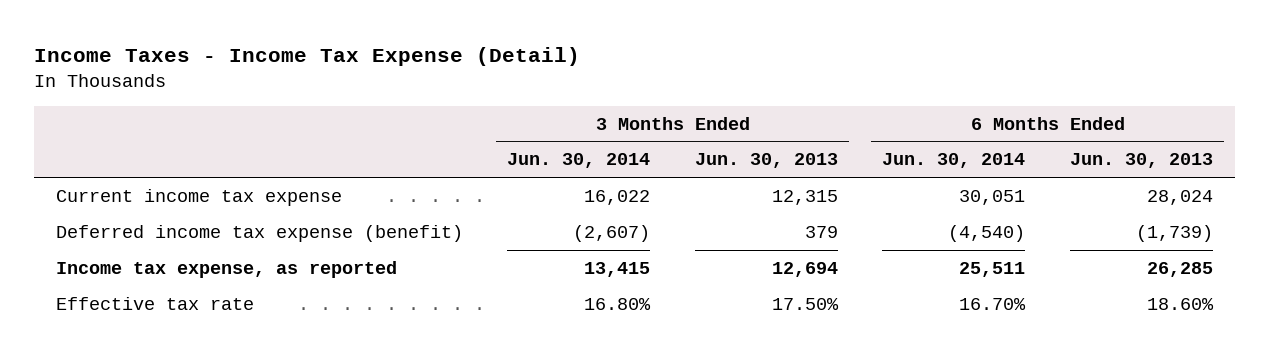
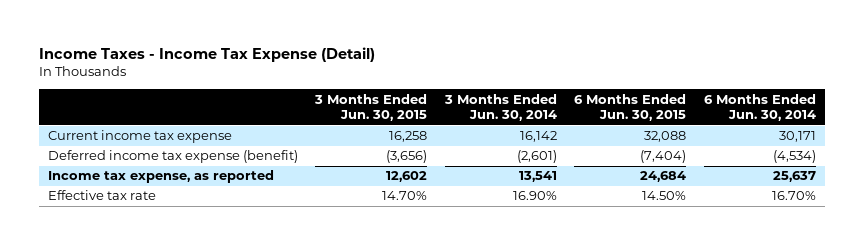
- | 3 Months Ended Jun. 30, 2014 | 3 Months Ended Jun. 30, 2013 | 6 Months Ended Jun. 30, 2014 | 6 Months Ended Jun. 30, 2013
+ | 3 Months Ended Jun. 30, 2015 | 3 Months Ended Jun. 30, 2014 | 6 Months Ended Jun. 30, 2015 | 6 Months Ended Jun. 30, 2014
- Current income tax expense | 16,022 | 12,315 | 30,051 | 28,024
- Deferred income tax expense (benefit) | (2,607) | 379 | (4,540) | (1,739)
- Income tax expense, as reported | 13,415 | 12,694 | 25,511 | 26,285
- Effective tax rate | 16.80% | 17.50% | 16.70% | 18.60%
+ Current income tax expense | 16,258 | 16,142 | 32,088 | 30,171
+ Deferred income tax expense (benefit) | (3,656) | (2,601) | (7,404) | (4,534)
+ Income tax expense, as reported | 12,602 | 13,541 | 24,684 | 25,637
+ Effective tax rate | 14.70% | 16.90% | 14.50% | 16.70%

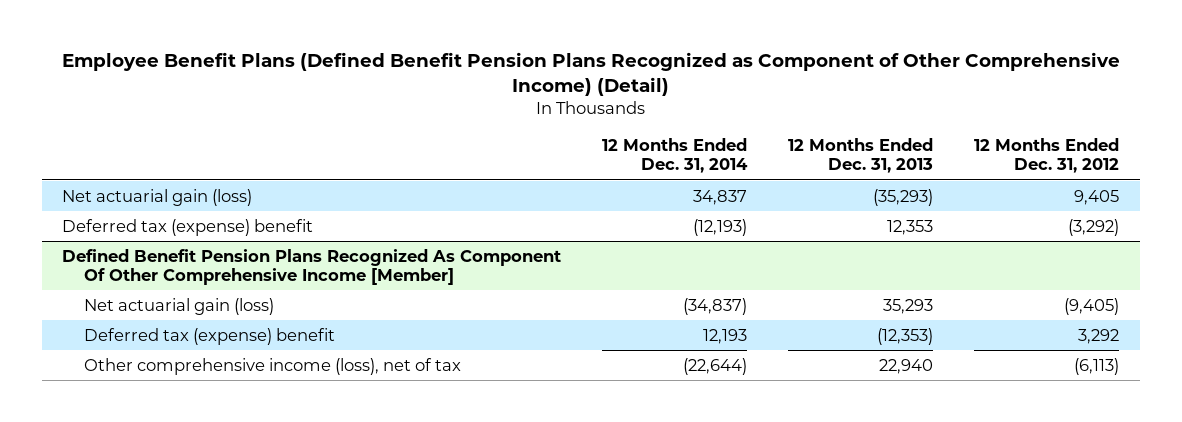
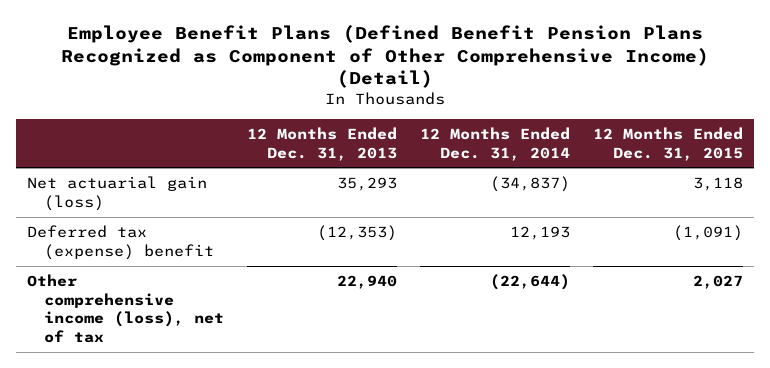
- | 12 Months Ended Dec. 31, 2014 | 12 Months Ended Dec. 31, 2013 | 12 Months Ended Dec. 31, 2012
+ | 12 Months Ended Dec. 31, 2013 | 12 Months Ended Dec. 31, 2014 | 12 Months Ended Dec. 31, 2015
- Net actuarial gain (loss) | 34,837 | (35,293) | 9,405
- Deferred tax (expense) benefit | (12,193) | 12,353 | (3,292)
- Defined Benefit Pension Plans Recognized As Component Of Other Comprehensive Income [Member]

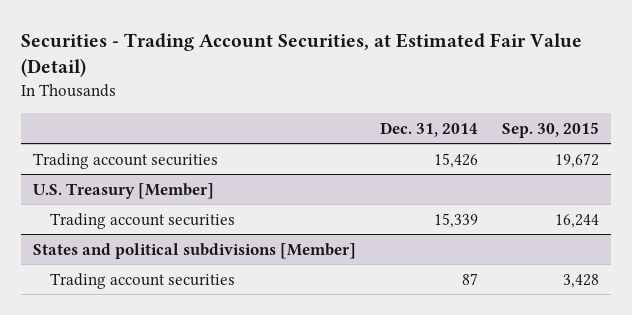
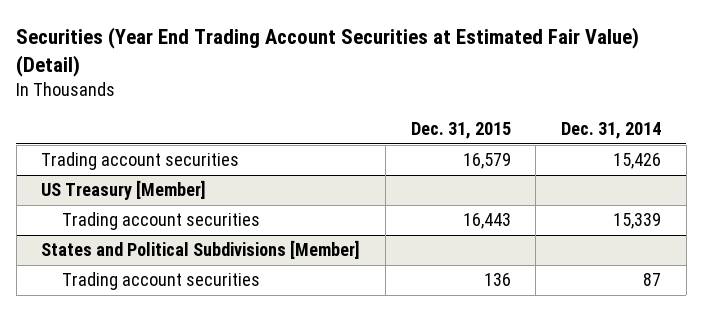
- Securities - Trading Account Securities, at Estimated Fair Value (Detail)
+ Securities (Year End Trading Account Securities at Estimated Fair Value) (Detail)
- | Dec. 31, 2014 | Sep. 30, 2015
+ | Dec. 31, 2015 | Dec. 31, 2014
- U.S. Treasury [Member]
+ US Treasury [Member]
- States and political subdivisions [Member]
+ States and Political Subdivisions [Member]

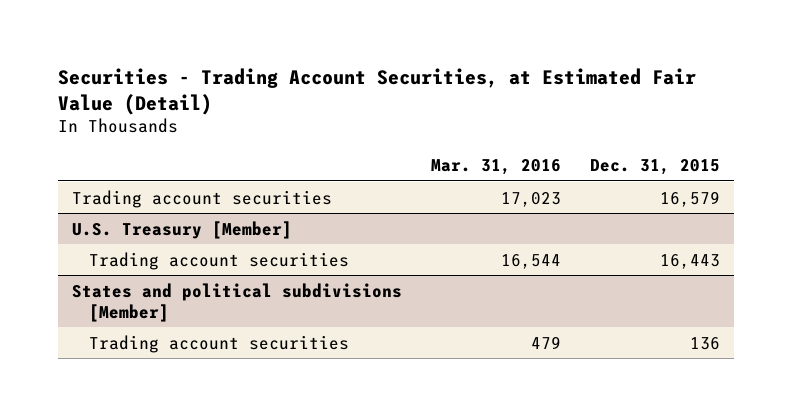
- Securities (Year End Trading Account Securities at Estimated Fair Value) (Detail)
+ Securities - Trading Account Securities, at Estimated Fair Value (Detail)
- | Dec. 31, 2015 | Dec. 31, 2014
+ | Mar. 31, 2016 | Dec. 31, 2015
- US Treasury [Member]
+ U.S. Treasury [Member]
- States and Political Subdivisions [Member]
+ States and political subdivisions [Member]

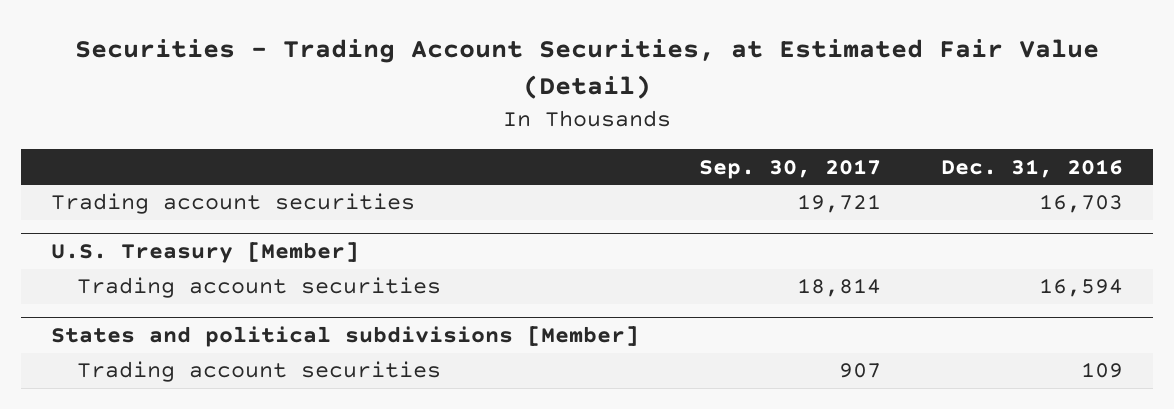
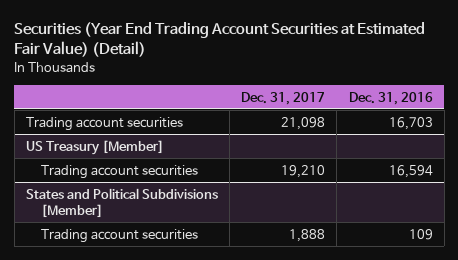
- Securities - Trading Account Securities, at Estimated Fair Value (Detail)
+ Securities (Year End Trading Account Securities at Estimated Fair Value) (Detail)
- | Sep. 30, 2017 | Dec. 31, 2016
+ | Dec. 31, 2017 | Dec. 31, 2016
- U.S. Treasury [Member]
+ US Treasury [Member]
- States and political subdivisions [Member]
+ States and Political Subdivisions [Member]

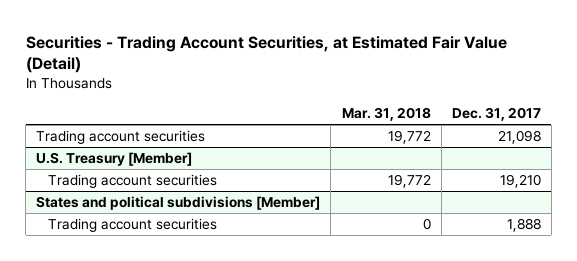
- Securities (Year End Trading Account Securities at Estimated Fair Value) (Detail)
+ Securities - Trading Account Securities, at Estimated Fair Value (Detail)
- | Dec. 31, 2017 | Dec. 31, 2016
+ | Mar. 31, 2018 | Dec. 31, 2017
- US Treasury [Member]
+ U.S. Treasury [Member]
- States and Political Subdivisions [Member]
+ States and political subdivisions [Member]

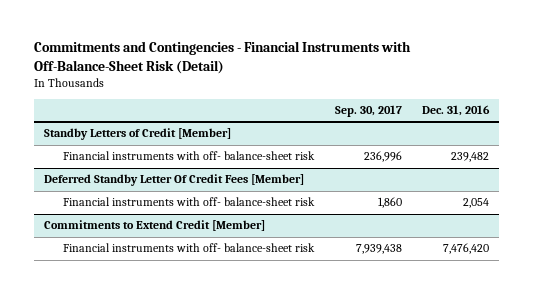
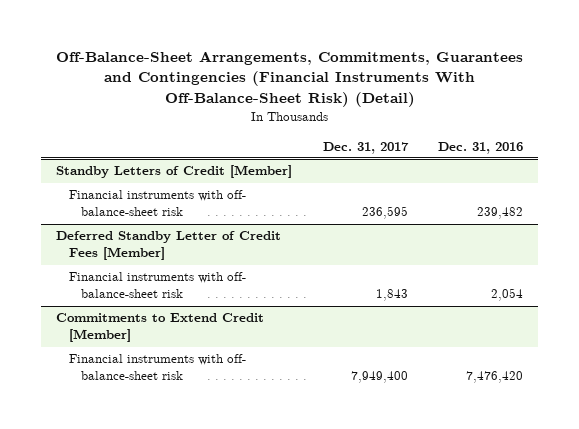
- Commitments and Contingencies - Financial Instruments with Off-Balance-Sheet Risk (Detail)
+ Off-Balance-Sheet Arrangements, Commitments, Guarantees and Contingencies (Financial Instruments With Off-Balance-Sheet Risk) (Detail)
- | Sep. 30, 2017 | Dec. 31, 2016
+ | Dec. 31, 2017 | Dec. 31, 2016
- Deferred Standby Letter Of Credit Fees [Member]
+ Deferred Standby Letter of Credit Fees [Member]

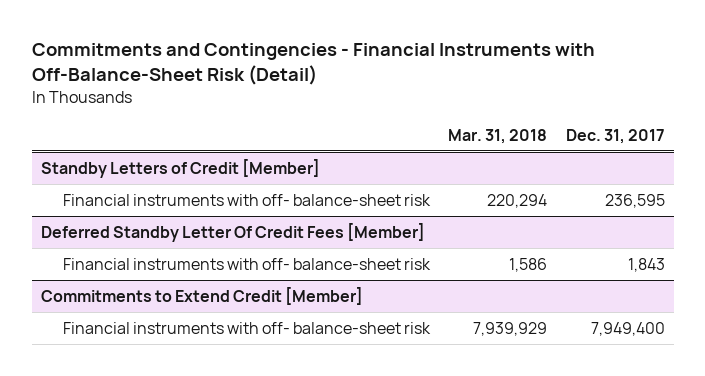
- Off-Balance-Sheet Arrangements, Commitments, Guarantees and Contingencies (Financial Instruments With Off-Balance-Sheet Risk) (Detail)
+ Commitments and Contingencies - Financial Instruments with Off-Balance-Sheet Risk (Detail)
- | Dec. 31, 2017 | Dec. 31, 2016
+ | Mar. 31, 2018 | Dec. 31, 2017
- Deferred Standby Letter of Credit Fees [Member]
+ Deferred Standby Letter Of Credit Fees [Member]

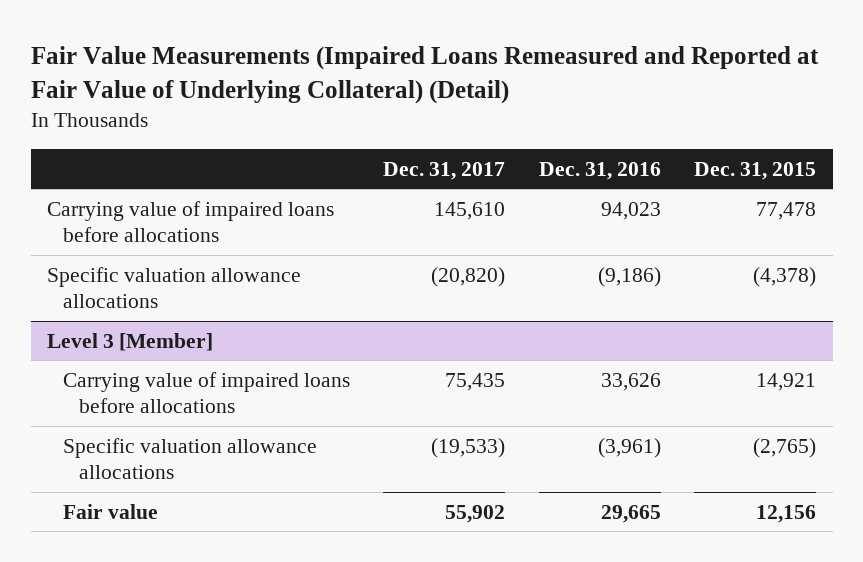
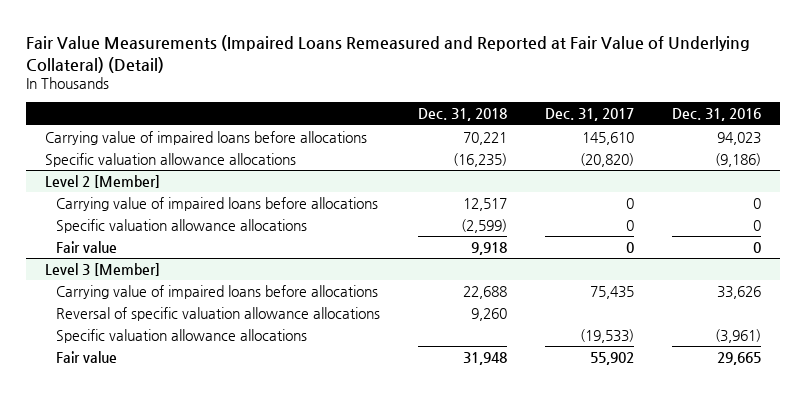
- | Dec. 31, 2017 | Dec. 31, 2016 | Dec. 31, 2015
+ | Dec. 31, 2018 | Dec. 31, 2017 | Dec. 31, 2016
+ Level 2 [Member]
+ Carrying value of impaired loans before allocations | 12,517 | 0 | 0
+ Specific valuation allowance allocations | (2,599) | 0 | 0
+ Fair value | 9,918 | 0 | 0
@ Level 3 [Member]
+ Reversal of specific valuation allowance allocations | 9,260 | |

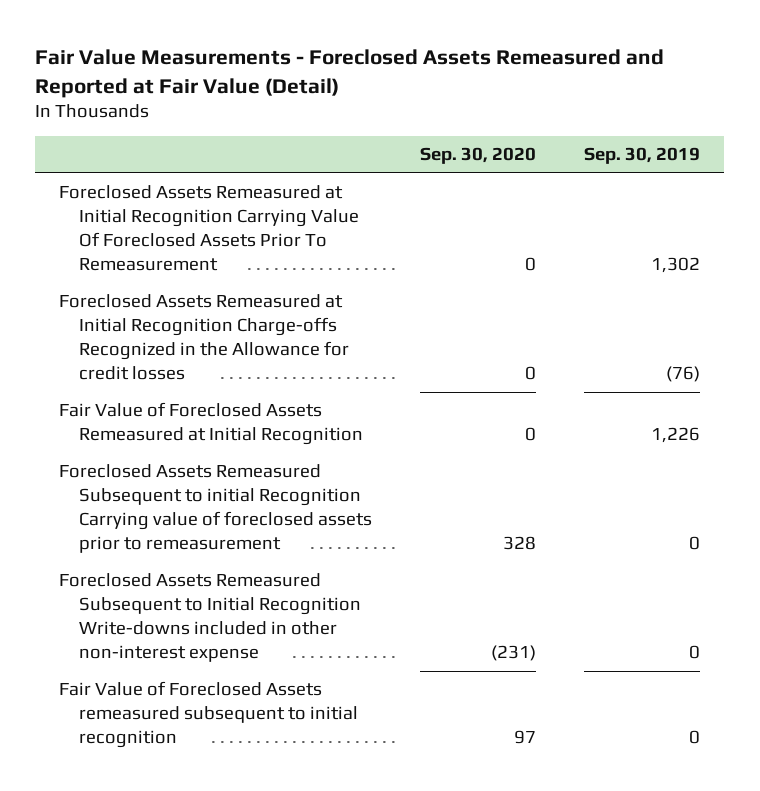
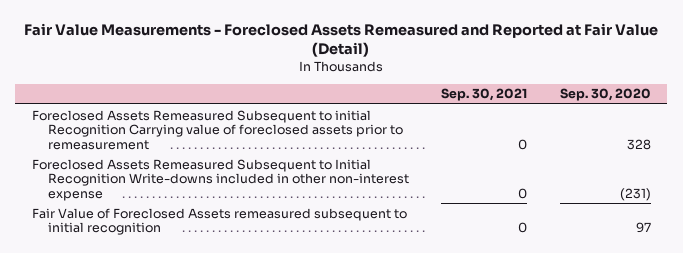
- | Sep. 30, 2020 | Sep. 30, 2019
+ | Sep. 30, 2021 | Sep. 30, 2020
- Foreclosed Assets Remeasured at Initial Recognition Carrying Value Of Foreclosed Assets Prior To Remeasurement | 0 | 1,302
- Foreclosed Assets Remeasured at Initial Recognition Charge-offs Recognized in the Allowance for credit losses | 0 | (76)
- Fair Value of Foreclosed Assets Remeasured at Initial Recognition | 0 | 1,226

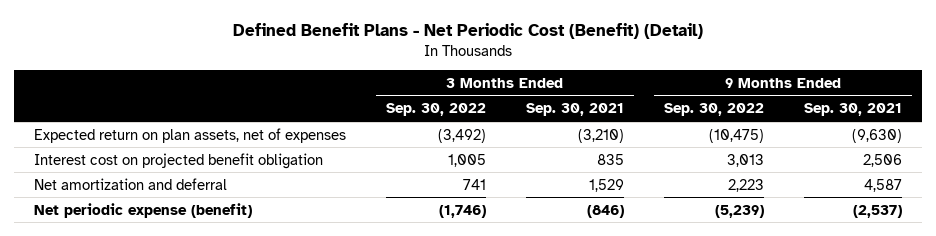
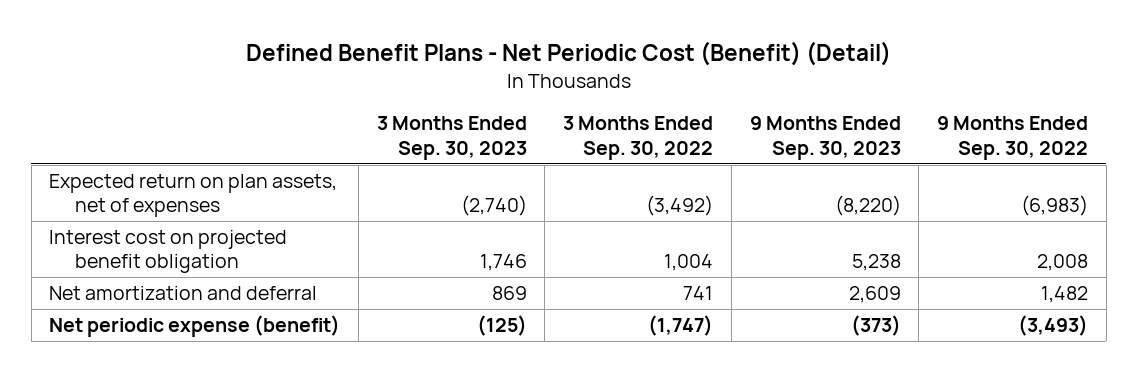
- | 3 Months Ended Sep. 30, 2022 | 3 Months Ended Sep. 30, 2021 | 9 Months Ended Sep. 30, 2022 | 9 Months Ended Sep. 30, 2021
+ | 3 Months Ended Sep. 30, 2023 | 3 Months Ended Sep. 30, 2022 | 9 Months Ended Sep. 30, 2023 | 9 Months Ended Sep. 30, 2022
- Expected return on plan assets, net of expenses | (3,492) | (3,210) | (10,475) | (9,630)
- Interest cost on projected benefit obligation | 1,005 | 835 | 3,013 | 2,506
- Net amortization and deferral | 741 | 1,529 | 2,223 | 4,587
- Net periodic expense (benefit) | (1,746) | (846) | (5,239) | (2,537)
+ Expected return on plan assets, net of expenses | (2,740) | (3,492) | (8,220) | (6,983)
+ Interest cost on projected benefit obligation | 1,746 | 1,004 | 5,238 | 2,008
+ Net amortization and deferral | 869 | 741 | 2,609 | 1,482
+ Net periodic expense (benefit) | (125) | (1,747) | (373) | (3,493)

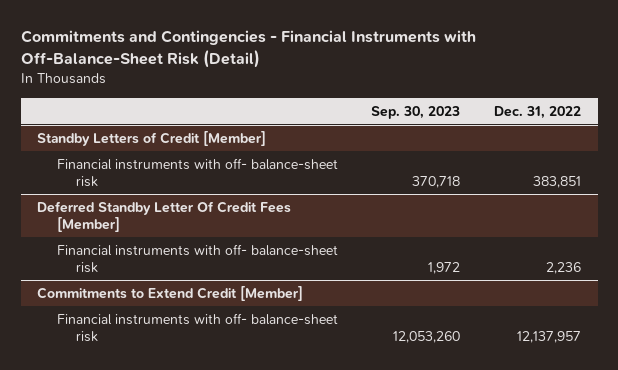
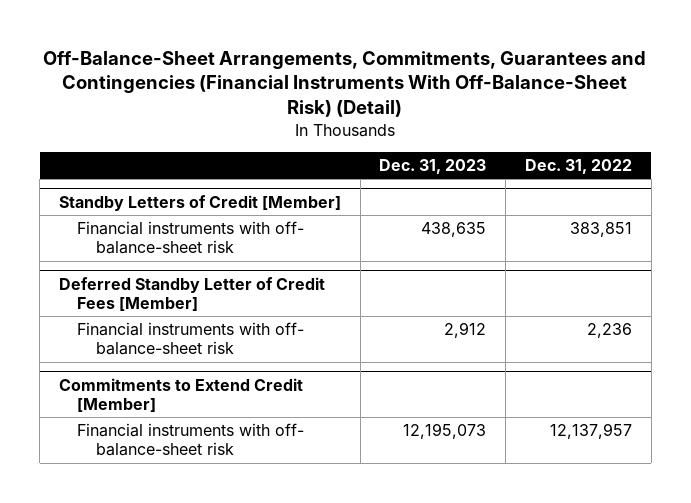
- Commitments and Contingencies - Financial Instruments with Off-Balance-Sheet Risk (Detail)
+ Off-Balance-Sheet Arrangements, Commitments, Guarantees and Contingencies (Financial Instruments With Off-Balance-Sheet Risk) (Detail)
- | Sep. 30, 2023 | Dec. 31, 2022
+ | Dec. 31, 2023 | Dec. 31, 2022
- Deferred Standby Letter Of Credit Fees [Member]
+ Deferred Standby Letter of Credit Fees [Member]

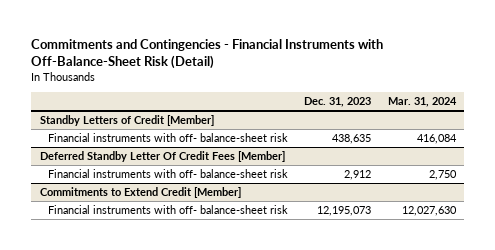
- Off-Balance-Sheet Arrangements, Commitments, Guarantees and Contingencies (Financial Instruments With Off-Balance-Sheet Risk) (Detail)
+ Commitments and Contingencies - Financial Instruments with Off-Balance-Sheet Risk (Detail)
- | Dec. 31, 2023 | Dec. 31, 2022
+ | Dec. 31, 2023 | Mar. 31, 2024
- Deferred Standby Letter of Credit Fees [Member]
+ Deferred Standby Letter Of Credit Fees [Member]

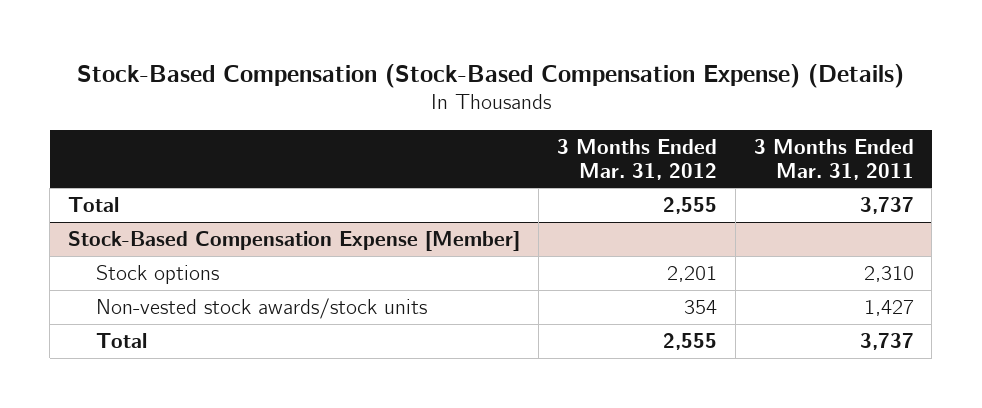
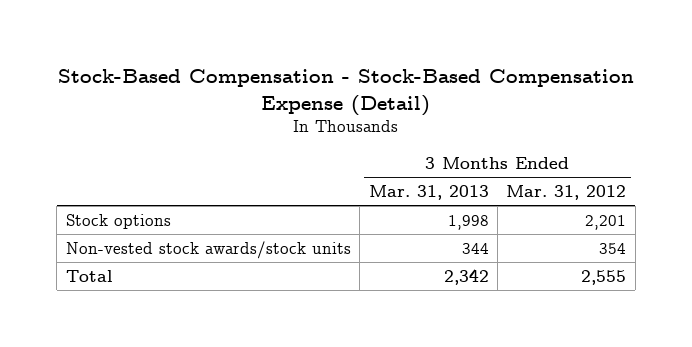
- Stock-Based Compensation (Stock-Based Compensation Expense) (Details)
+ Stock-Based Compensation - Stock-Based Compensation Expense (Detail)
- | 3 Months Ended Mar. 31, 2012 | 3 Months Ended Mar. 31, 2011
+ | 3 Months Ended Mar. 31, 2013 | 3 Months Ended Mar. 31, 2012
- Total | 2,555 | 3,737
- Stock-Based Compensation Expense [Member]

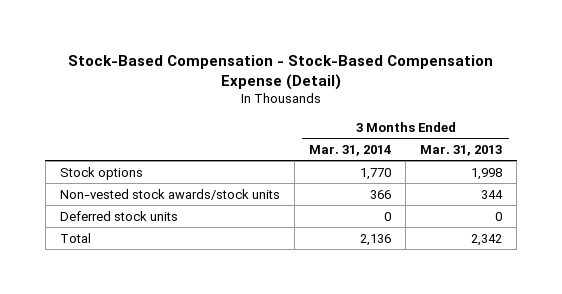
- | 3 Months Ended Mar. 31, 2013 | 3 Months Ended Mar. 31, 2012
+ | 3 Months Ended Mar. 31, 2014 | 3 Months Ended Mar. 31, 2013
+ Deferred stock units | 0 | 0

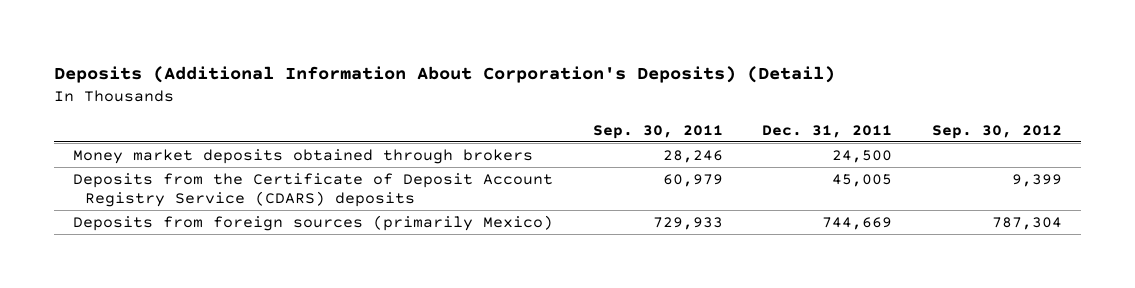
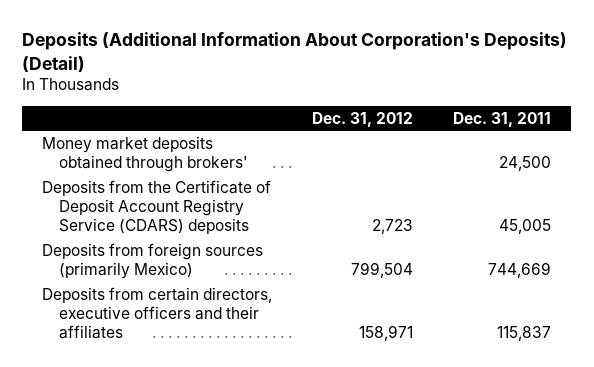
- | Sep. 30, 2011 | Dec. 31, 2011 | Sep. 30, 2012
+ | Dec. 31, 2012 | Dec. 31, 2011
- Money market deposits obtained through brokers | 28,246 | 24,500 |
+ Money market deposits obtained through brokers' | | 24,500
+ Deposits from certain directors, executive officers and their affiliates | 158,971 | 115,837

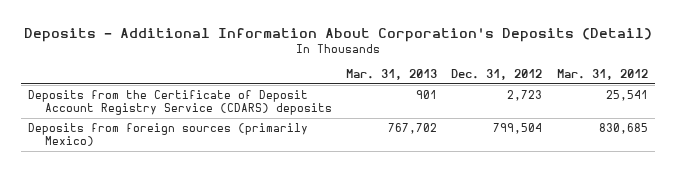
- Deposits (Additional Information About Corporation's Deposits) (Detail)
+ Deposits - Additional Information About Corporation's Deposits (Detail)
- | Dec. 31, 2012 | Dec. 31, 2011
+ | Mar. 31, 2013 | Dec. 31, 2012 | Mar. 31, 2012
- Money market deposits obtained through brokers' | | 24,500
- Deposits from certain directors, executive officers and their affiliates | 158,971 | 115,837

